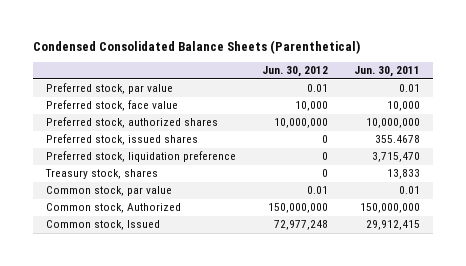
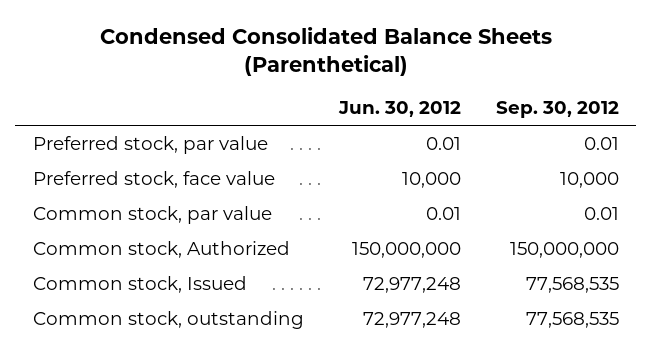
- | Jun. 30, 2012 | Jun. 30, 2011
+ | Jun. 30, 2012 | Sep. 30, 2012
- Preferred stock, authorized shares | 10,000,000 | 10,000,000
- Preferred stock, issued shares | 0 | 355.4678
- Preferred stock, liquidation preference | 0 | 3,715,470
- Treasury stock, shares | 0 | 13,833
+ Common stock, outstanding | 72,977,248 | 77,568,535

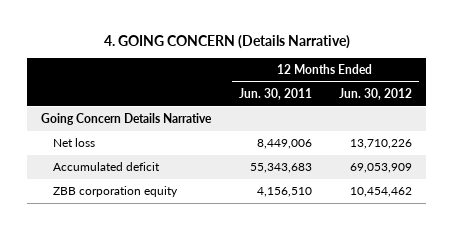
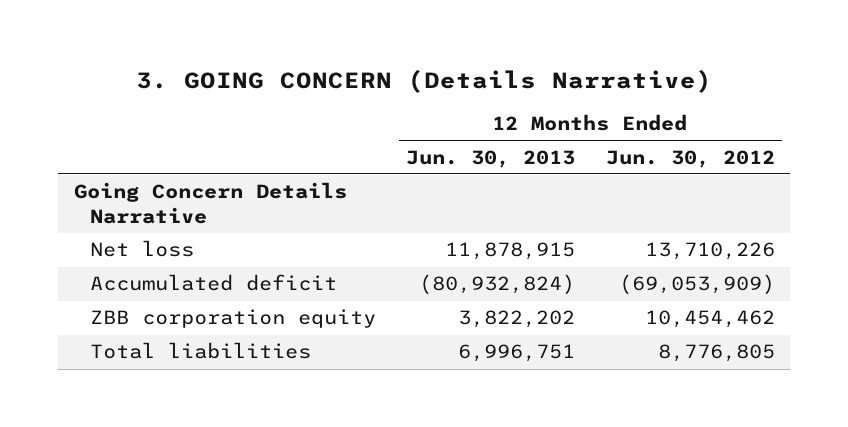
- 4. GOING CONCERN (Details Narrative)
+ 3. GOING CONCERN (Details Narrative)
- | 12 Months Ended Jun. 30, 2011 | 12 Months Ended Jun. 30, 2012
+ | 12 Months Ended Jun. 30, 2013 | 12 Months Ended Jun. 30, 2012
- Accumulated deficit | 55,343,683 | 69,053,909
+ Accumulated deficit | (80,932,824) | (69,053,909)
+ Total liabilities | 6,996,751 | 8,776,805

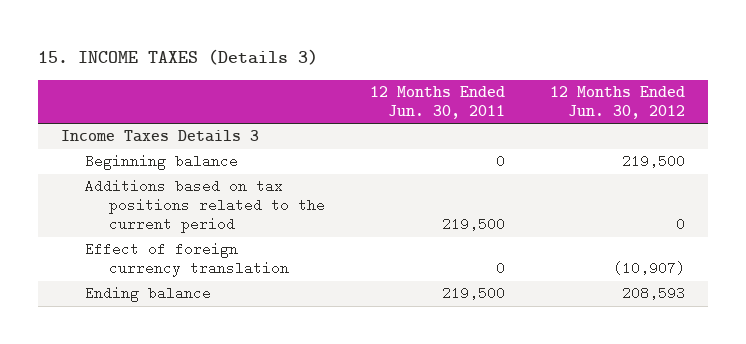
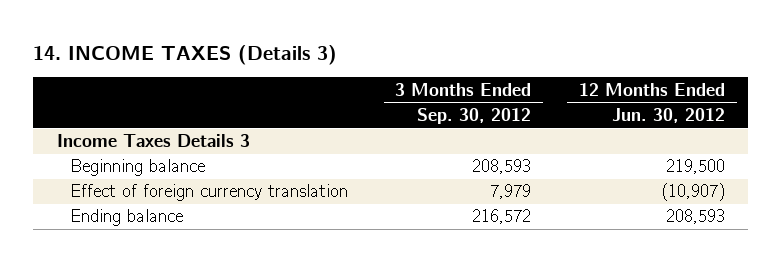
- 15. INCOME TAXES (Details 3)
+ 14. INCOME TAXES (Details 3)
- | 12 Months Ended Jun. 30, 2011 | 12 Months Ended Jun. 30, 2012
+ | 3 Months Ended Sep. 30, 2012 | 12 Months Ended Jun. 30, 2012
- Additions based on tax positions related to the current period | 219,500 | 0

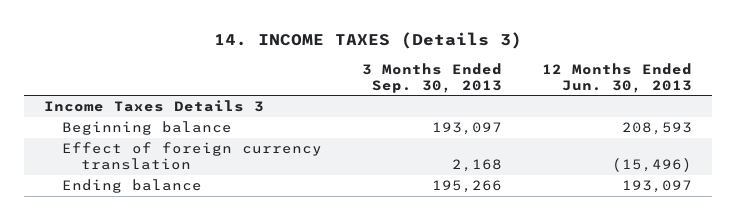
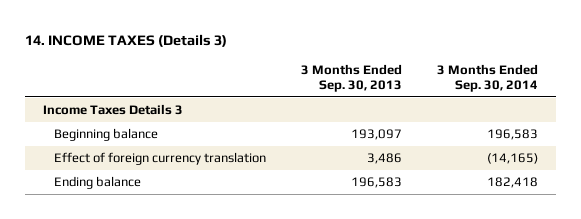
- | 3 Months Ended Sep. 30, 2013 | 12 Months Ended Jun. 30, 2013
+ | 3 Months Ended Sep. 30, 2013 | 3 Months Ended Sep. 30, 2014
- Effect of foreign currency translation | 2,168 | (15,496)
- Ending balance | 195,266 | 193,097
+ Effect of foreign currency translation | 3,486 | (14,165)
+ Ending balance | 196,583 | 182,418

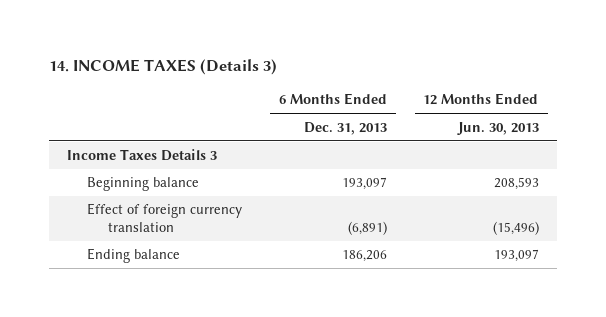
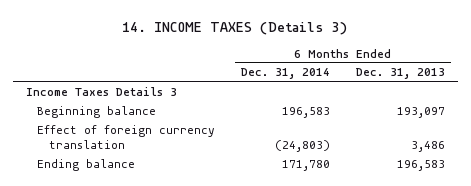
- | 6 Months Ended Dec. 31, 2013 | 12 Months Ended Jun. 30, 2013
+ | 6 Months Ended Dec. 31, 2014 | 6 Months Ended Dec. 31, 2013
- Effect of foreign currency translation | (6,891) | (15,496)
- Ending balance | 186,206 | 193,097
+ Effect of foreign currency translation | (24,803) | 3,486
+ Ending balance | 171,780 | 196,583

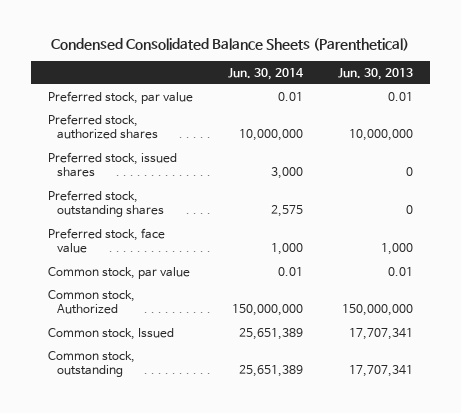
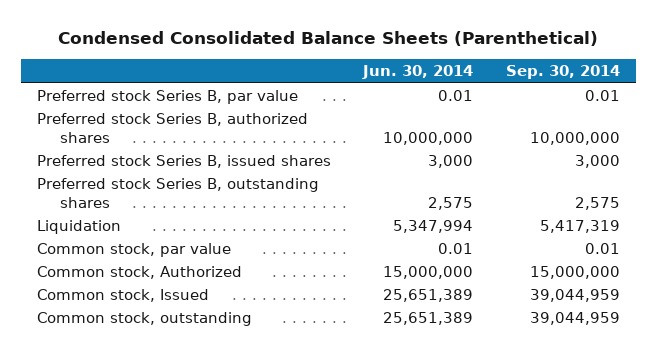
- | Jun. 30, 2014 | Jun. 30, 2013
+ | Jun. 30, 2014 | Sep. 30, 2014
- Preferred stock, par value | 0.01 | 0.01
- Preferred stock, authorized shares | 10,000,000 | 10,000,000
- Preferred stock, issued shares | 3,000 | 0
- Preferred stock, outstanding shares | 2,575 | 0
- Preferred stock, face value | 1,000 | 1,000
+ Preferred stock Series B, par value | 0.01 | 0.01
+ Preferred stock Series B, authorized shares | 10,000,000 | 10,000,000
+ Preferred stock Series B, issued shares | 3,000 | 3,000
+ Preferred stock Series B, outstanding shares | 2,575 | 2,575
+ Liquidation | 5,347,994 | 5,417,319
- Common stock, Authorized | 150,000,000 | 150,000,000
+ Common stock, Authorized | 15,000,000 | 15,000,000

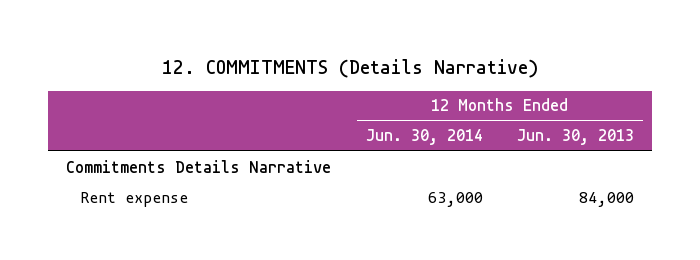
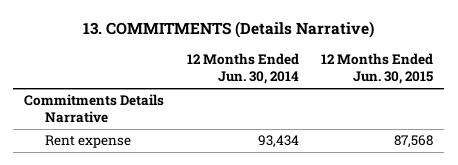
- 12. COMMITMENTS (Details Narrative)
+ 13. COMMITMENTS (Details Narrative)
- | 12 Months Ended Jun. 30, 2014 | 12 Months Ended Jun. 30, 2013
+ | 12 Months Ended Jun. 30, 2014 | 12 Months Ended Jun. 30, 2015
- Rent expense | 63,000 | 84,000
+ Rent expense | 93,434 | 87,568

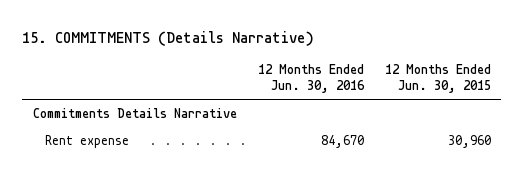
- 13. COMMITMENTS (Details Narrative)
+ 15. COMMITMENTS (Details Narrative)
- | 12 Months Ended Jun. 30, 2014 | 12 Months Ended Jun. 30, 2015
+ | 12 Months Ended Jun. 30, 2016 | 12 Months Ended Jun. 30, 2015
- Rent expense | 93,434 | 87,568
+ Rent expense | 84,670 | 30,960

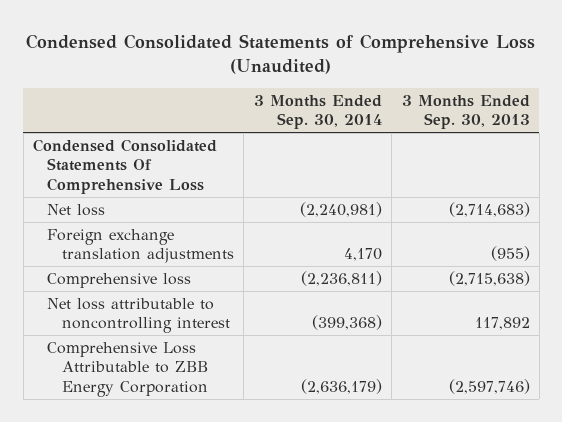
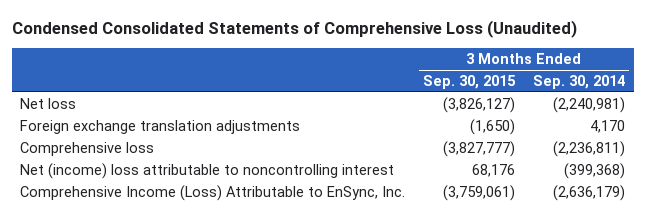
- | 3 Months Ended Sep. 30, 2014 | 3 Months Ended Sep. 30, 2013
+ | 3 Months Ended Sep. 30, 2015 | 3 Months Ended Sep. 30, 2014
- Condensed Consolidated Statements Of Comprehensive Loss
- Net loss attributable to noncontrolling interest | (399,368) | 117,892
- Comprehensive Loss Attributable to ZBB Energy Corporation | (2,636,179) | (2,597,746)
+ Net (income) loss attributable to noncontrolling interest | 68,176 | (399,368)
+ Comprehensive Income (Loss) Attributable to EnSync, Inc. | (3,759,061) | (2,636,179)

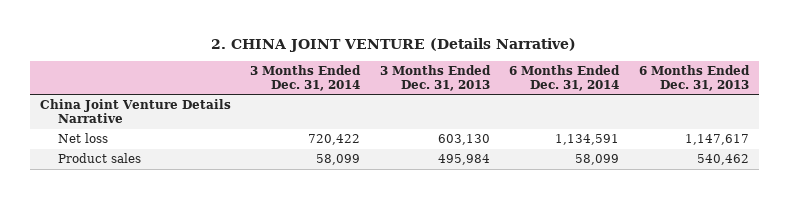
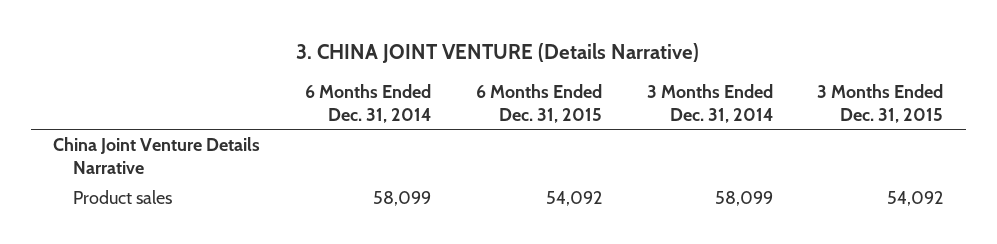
- 2. CHINA JOINT VENTURE (Details Narrative)
+ 3. CHINA JOINT VENTURE (Details Narrative)
- | 3 Months Ended Dec. 31, 2014 | 3 Months Ended Dec. 31, 2013 | 6 Months Ended Dec. 31, 2014 | 6 Months Ended Dec. 31, 2013
+ | 6 Months Ended Dec. 31, 2014 | 6 Months Ended Dec. 31, 2015 | 3 Months Ended Dec. 31, 2014 | 3 Months Ended Dec. 31, 2015
- Net loss | 720,422 | 603,130 | 1,134,591 | 1,147,617

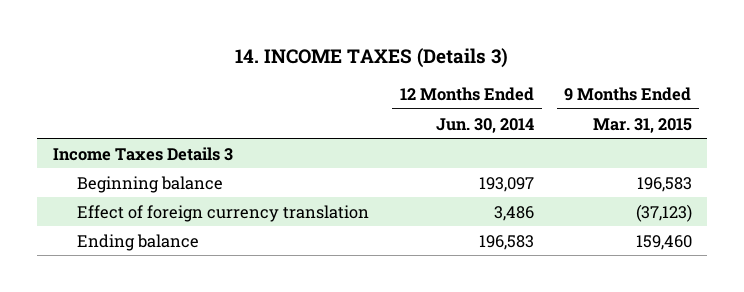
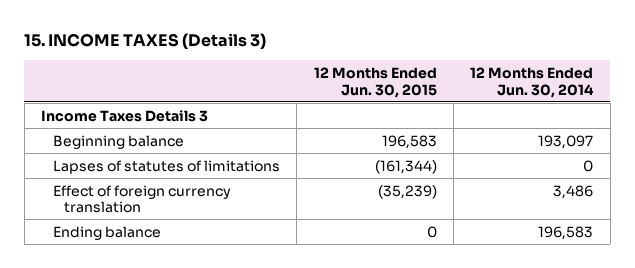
- 14. INCOME TAXES (Details 3)
+ 15. INCOME TAXES (Details 3)
- | 12 Months Ended Jun. 30, 2014 | 9 Months Ended Mar. 31, 2015
+ | 12 Months Ended Jun. 30, 2015 | 12 Months Ended Jun. 30, 2014
+ Lapses of statutes of limitations | (161,344) | 0

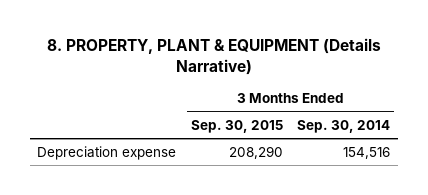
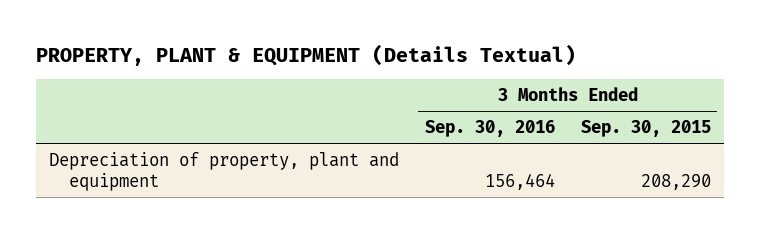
- 8. PROPERTY, PLANT & EQUIPMENT (Details Narrative)
+ PROPERTY, PLANT & EQUIPMENT (Details Textual)
- | 3 Months Ended Sep. 30, 2015 | 3 Months Ended Sep. 30, 2014
+ | 3 Months Ended Sep. 30, 2016 | 3 Months Ended Sep. 30, 2015
- Depreciation expense | 208,290 | 154,516
+ Depreciation of property, plant and equipment | 156,464 | 208,290

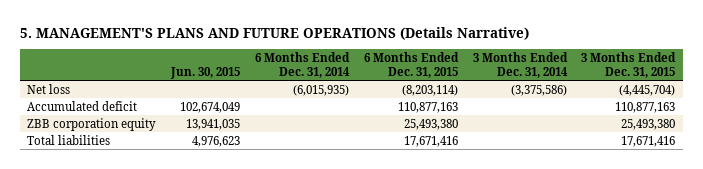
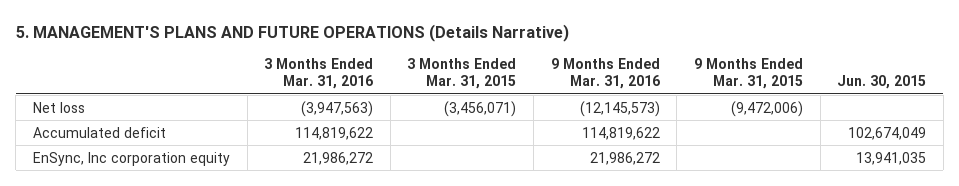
- | Jun. 30, 2015 | 6 Months Ended Dec. 31, 2014 | 6 Months Ended Dec. 31, 2015 | 3 Months Ended Dec. 31, 2014 | 3 Months Ended Dec. 31, 2015
+ | 3 Months Ended Mar. 31, 2016 | 3 Months Ended Mar. 31, 2015 | 9 Months Ended Mar. 31, 2016 | 9 Months Ended Mar. 31, 2015 | Jun. 30, 2015
- ZBB corporation equity | 13,941,035 | | 25,493,380 | | 25,493,380
- Total liabilities | 4,976,623 | | 17,671,416 | | 17,671,416
+ EnSync, Inc corporation equity | 21,986,272 | | 21,986,272 | | 13,941,035

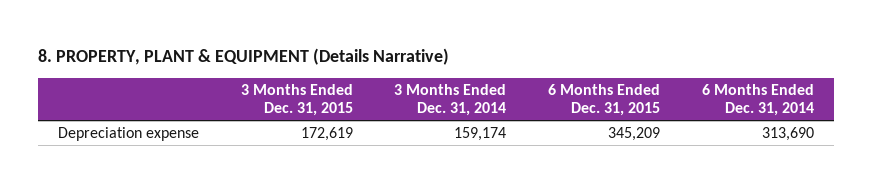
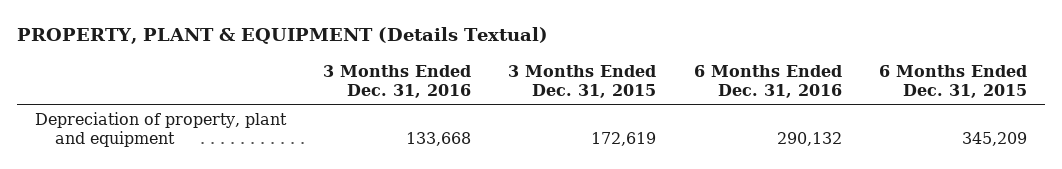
- 8. PROPERTY, PLANT & EQUIPMENT (Details Narrative)
+ PROPERTY, PLANT & EQUIPMENT (Details Textual)
- | 3 Months Ended Dec. 31, 2015 | 3 Months Ended Dec. 31, 2014 | 6 Months Ended Dec. 31, 2015 | 6 Months Ended Dec. 31, 2014
+ | 3 Months Ended Dec. 31, 2016 | 3 Months Ended Dec. 31, 2015 | 6 Months Ended Dec. 31, 2016 | 6 Months Ended Dec. 31, 2015
- Depreciation expense | 172,619 | 159,174 | 345,209 | 313,690
+ Depreciation of property, plant and equipment | 133,668 | 172,619 | 290,132 | 345,209

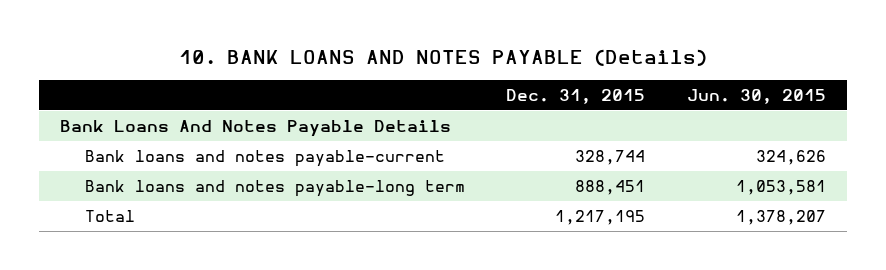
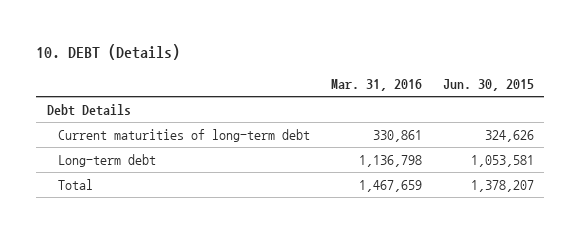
- 10. BANK LOANS AND NOTES PAYABLE (Details)
+ 10. DEBT (Details)
- | Dec. 31, 2015 | Jun. 30, 2015
+ | Mar. 31, 2016 | Jun. 30, 2015
- Bank Loans And Notes Payable Details
- Bank loans and notes payable-current | 328,744 | 324,626
- Bank loans and notes payable-long term | 888,451 | 1,053,581
+ Debt Details
+ Current maturities of long-term debt | 330,861 | 324,626
+ Long-term debt | 1,136,798 | 1,053,581

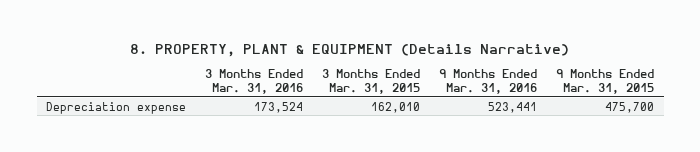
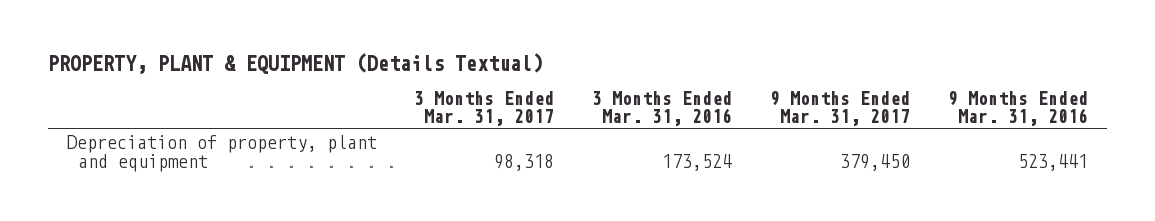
- 8. PROPERTY, PLANT & EQUIPMENT (Details Narrative)
+ PROPERTY, PLANT & EQUIPMENT (Details Textual)
- | 3 Months Ended Mar. 31, 2016 | 3 Months Ended Mar. 31, 2015 | 9 Months Ended Mar. 31, 2016 | 9 Months Ended Mar. 31, 2015
+ | 3 Months Ended Mar. 31, 2017 | 3 Months Ended Mar. 31, 2016 | 9 Months Ended Mar. 31, 2017 | 9 Months Ended Mar. 31, 2016
- Depreciation expense | 173,524 | 162,010 | 523,441 | 475,700
+ Depreciation of property, plant and equipment | 98,318 | 173,524 | 379,450 | 523,441

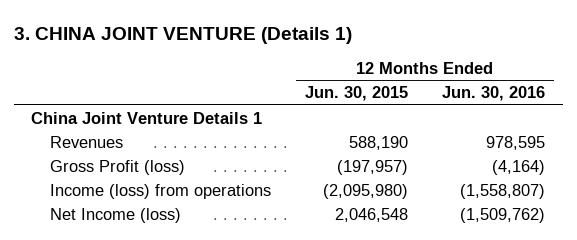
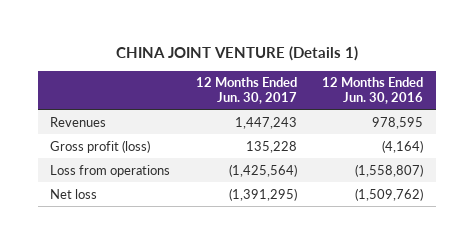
- 3. CHINA JOINT VENTURE (Details 1)
+ CHINA JOINT VENTURE (Details 1)
- | 12 Months Ended Jun. 30, 2015 | 12 Months Ended Jun. 30, 2016
+ | 12 Months Ended Jun. 30, 2017 | 12 Months Ended Jun. 30, 2016
- China Joint Venture Details 1
- Gross Profit (loss) | (197,957) | (4,164)
- Income (loss) from operations | (2,095,980) | (1,558,807)
- Net Income (loss) | 2,046,548 | (1,509,762)
+ Gross profit (loss) | 135,228 | (4,164)
+ Loss from operations | (1,425,564) | (1,558,807)
+ Net loss | (1,391,295) | (1,509,762)

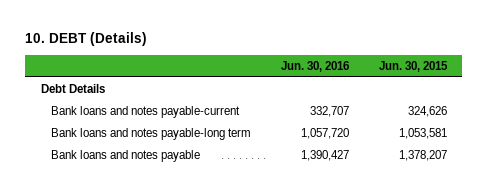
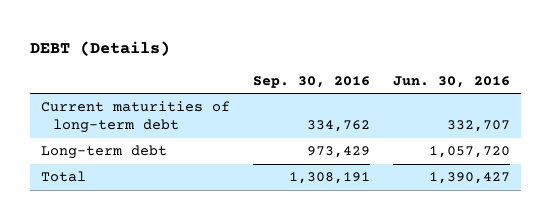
- 10. DEBT (Details)
+ DEBT (Details)
- | Jun. 30, 2016 | Jun. 30, 2015
+ | Sep. 30, 2016 | Jun. 30, 2016
- Debt Details
- Bank loans and notes payable-current | 332,707 | 324,626
- Bank loans and notes payable-long term | 1,057,720 | 1,053,581
- Bank loans and notes payable | 1,390,427 | 1,378,207
+ Current maturities of long-term debt | 334,762 | 332,707
+ Long-term debt | 973,429 | 1,057,720
+ Total | 1,308,191 | 1,390,427

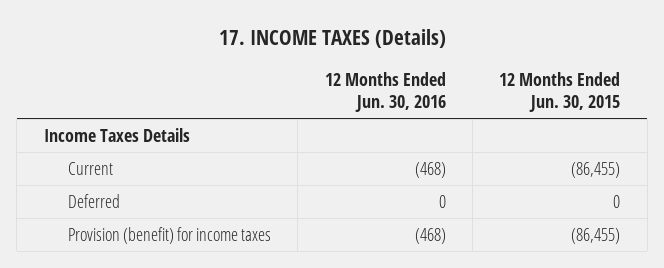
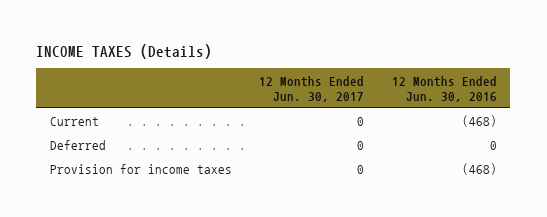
- 17. INCOME TAXES (Details)
+ INCOME TAXES (Details)
- | 12 Months Ended Jun. 30, 2016 | 12 Months Ended Jun. 30, 2015
+ | 12 Months Ended Jun. 30, 2017 | 12 Months Ended Jun. 30, 2016
- Income Taxes Details
- Provision (benefit) for income taxes | (468) | (86,455)
+ Provision for income taxes | 0 | (468)

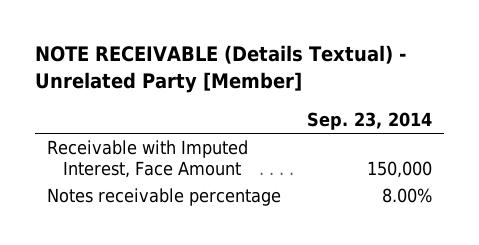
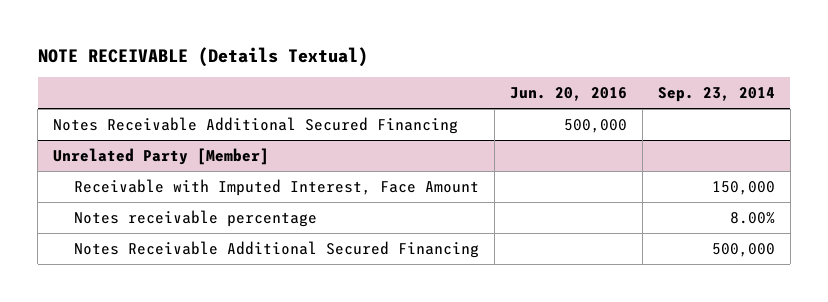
- NOTE RECEIVABLE (Details Textual) - Unrelated Party [Member]
+ NOTE RECEIVABLE (Details Textual)
- | Sep. 23, 2014
+ | Jun. 20, 2016 | Sep. 23, 2014
+ Notes Receivable Additional Secured Financing | 500,000 |
+ Unrelated Party [Member]
+ Notes Receivable Additional Secured Financing | | 500,000

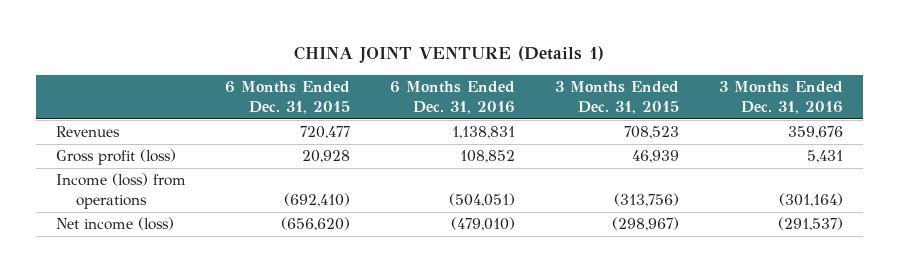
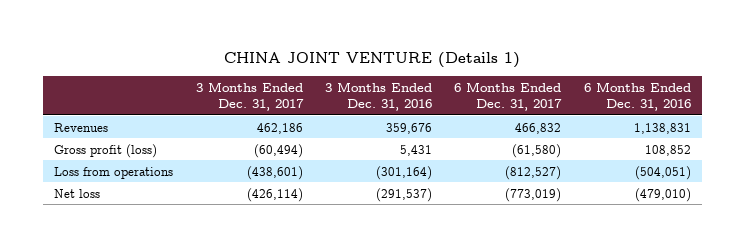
- | 6 Months Ended Dec. 31, 2015 | 6 Months Ended Dec. 31, 2016 | 3 Months Ended Dec. 31, 2015 | 3 Months Ended Dec. 31, 2016
+ | 3 Months Ended Dec. 31, 2017 | 3 Months Ended Dec. 31, 2016 | 6 Months Ended Dec. 31, 2017 | 6 Months Ended Dec. 31, 2016
- Income (loss) from operations | (692,410) | (504,051) | (313,756) | (301,164)
- Net income (loss) | (656,620) | (479,010) | (298,967) | (291,537)
+ Loss from operations | (438,601) | (301,164) | (812,527) | (504,051)
+ Net loss | (426,114) | (291,537) | (773,019) | (479,010)

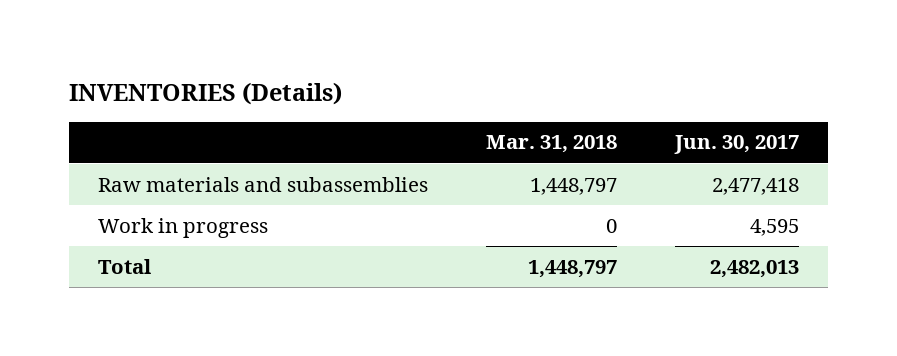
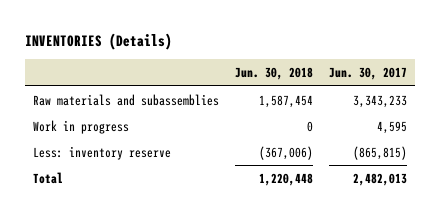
- | Mar. 31, 2018 | Jun. 30, 2017
+ | Jun. 30, 2018 | Jun. 30, 2017
- Raw materials and subassemblies | 1,448,797 | 2,477,418
+ Raw materials and subassemblies | 1,587,454 | 3,343,233
+ Less: inventory reserve | (367,006) | (865,815)

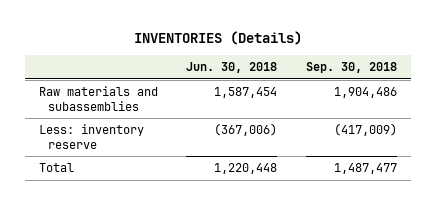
- | Jun. 30, 2018 | Jun. 30, 2017
+ | Jun. 30, 2018 | Sep. 30, 2018
- Work in progress | 0 | 4,595

